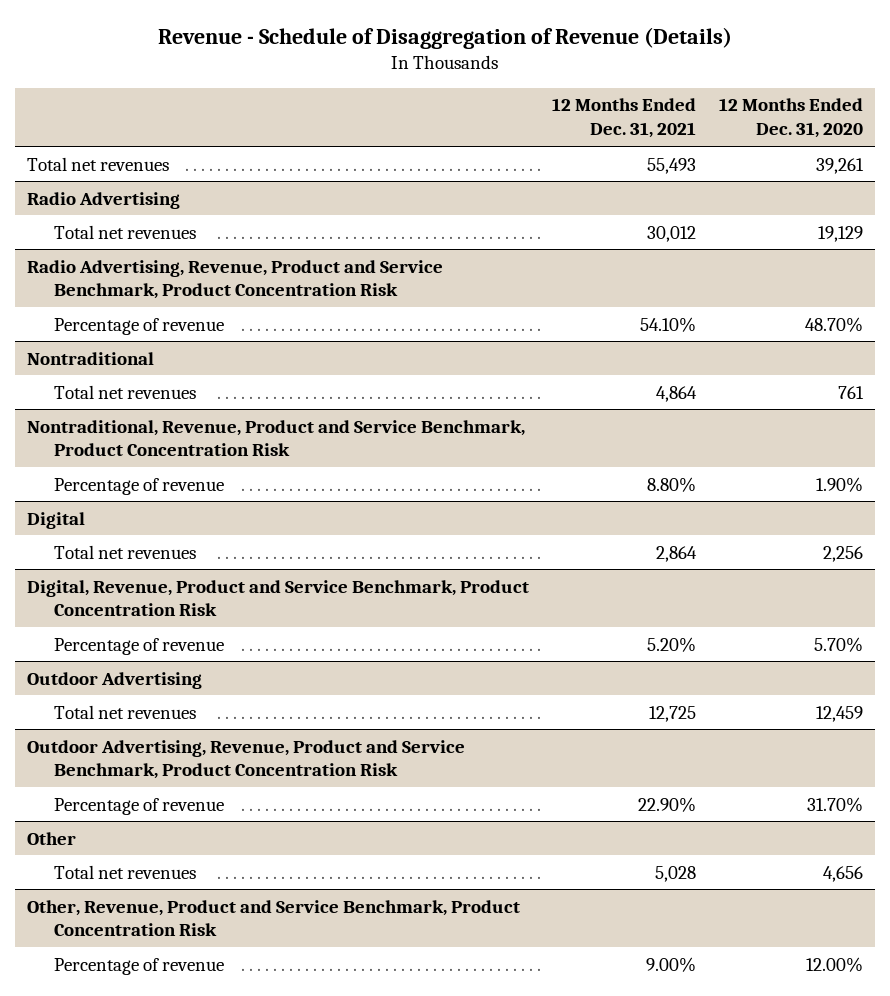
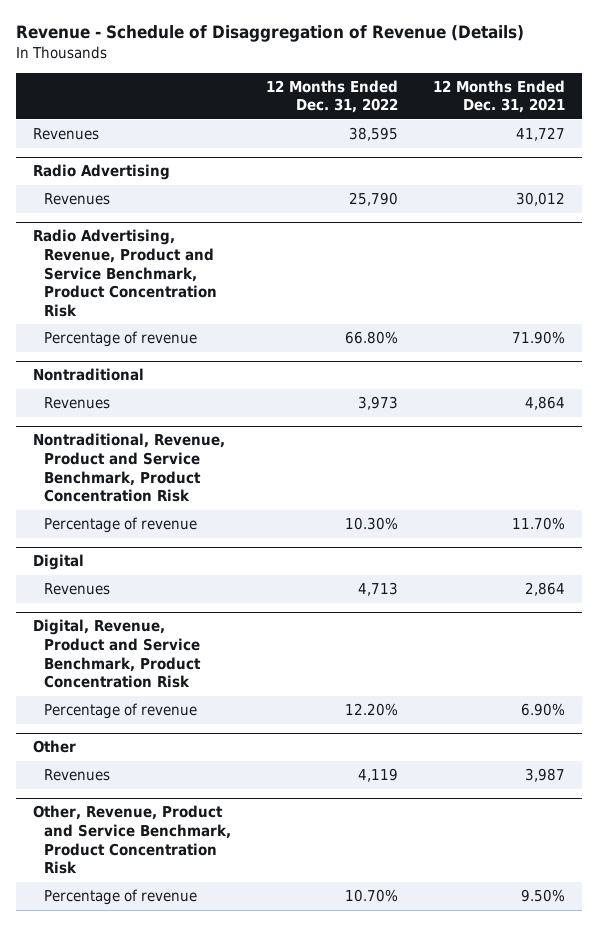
- | 12 Months Ended Dec. 31, 2021 | 12 Months Ended Dec. 31, 2020
+ | 12 Months Ended Dec. 31, 2022 | 12 Months Ended Dec. 31, 2021
- Total net revenues | 55,493 | 39,261
+ Revenues | 38,595 | 41,727
@ Radio Advertising
- Total net revenues | 30,012 | 19,129
+ Revenues | 25,790 | 30,012
@ Radio Advertising, Revenue, Product and Service Benchmark, Product Concentration Risk
- Percentage of revenue | 54.10% | 48.70%
+ Percentage of revenue | 66.80% | 71.90%
@ Nontraditional
- Total net revenues | 4,864 | 761
+ Revenues | 3,973 | 4,864
@ Nontraditional, Revenue, Product and Service Benchmark, Product Concentration Risk
- Percentage of revenue | 8.80% | 1.90%
+ Percentage of revenue | 10.30% | 11.70%
@ Digital
- Total net revenues | 2,864 | 2,256
+ Revenues | 4,713 | 2,864
@ Digital, Revenue, Product and Service Benchmark, Product Concentration Risk
- Percentage of revenue | 5.20% | 5.70%
- Outdoor Advertising
- Total net revenues | 12,725 | 12,459
- Outdoor Advertising, Revenue, Product and Service Benchmark, Product Concentration Risk
- Percentage of revenue | 22.90% | 31.70%
@ Digital, Revenue, Product and Service Benchmark, Product Concentration Risk
+ Percentage of revenue | 12.20% | 6.90%
@ Other
- Total net revenues | 5,028 | 4,656
+ Revenues | 4,119 | 3,987
@ Other, Revenue, Product and Service Benchmark, Product Concentration Risk
- Percentage of revenue | 9.00% | 12.00%
+ Percentage of revenue | 10.70% | 9.50%

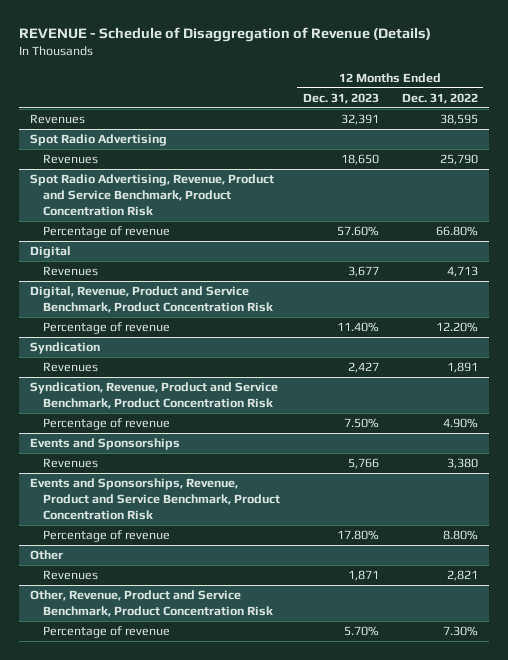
- Revenue - Schedule of Disaggregation of Revenue (Details)
+ REVENUE - Schedule of Disaggregation of Revenue (Details)
- | 12 Months Ended Dec. 31, 2022 | 12 Months Ended Dec. 31, 2021
+ | 12 Months Ended Dec. 31, 2023 | 12 Months Ended Dec. 31, 2022
- Radio Advertising
+ Spot Radio Advertising
- Radio Advertising, Revenue, Product and Service Benchmark, Product Concentration Risk
+ Spot Radio Advertising, Revenue, Product and Service Benchmark, Product Concentration Risk
- Nontraditional
- Revenues | 3,973 | 4,864
- Nontraditional, Revenue, Product and Service Benchmark, Product Concentration Risk
- Percentage of revenue | 10.30% | 11.70%
+ Syndication
+ Revenues | 2,427 | 1,891
+ Syndication, Revenue, Product and Service Benchmark, Product Concentration Risk
+ Percentage of revenue | 7.50% | 4.90%
+ Events and Sponsorships
+ Revenues | 5,766 | 3,380
+ Events and Sponsorships, Revenue, Product and Service Benchmark, Product Concentration Risk
+ Percentage of revenue | 17.80% | 8.80%
@ Other
- Revenues | 4,119 | 3,987
+ Revenues | 1,871 | 2,821
@ Other, Revenue, Product and Service Benchmark, Product Concentration Risk
- Percentage of revenue | 10.70% | 9.50%
+ Percentage of revenue | 5.70% | 7.30%

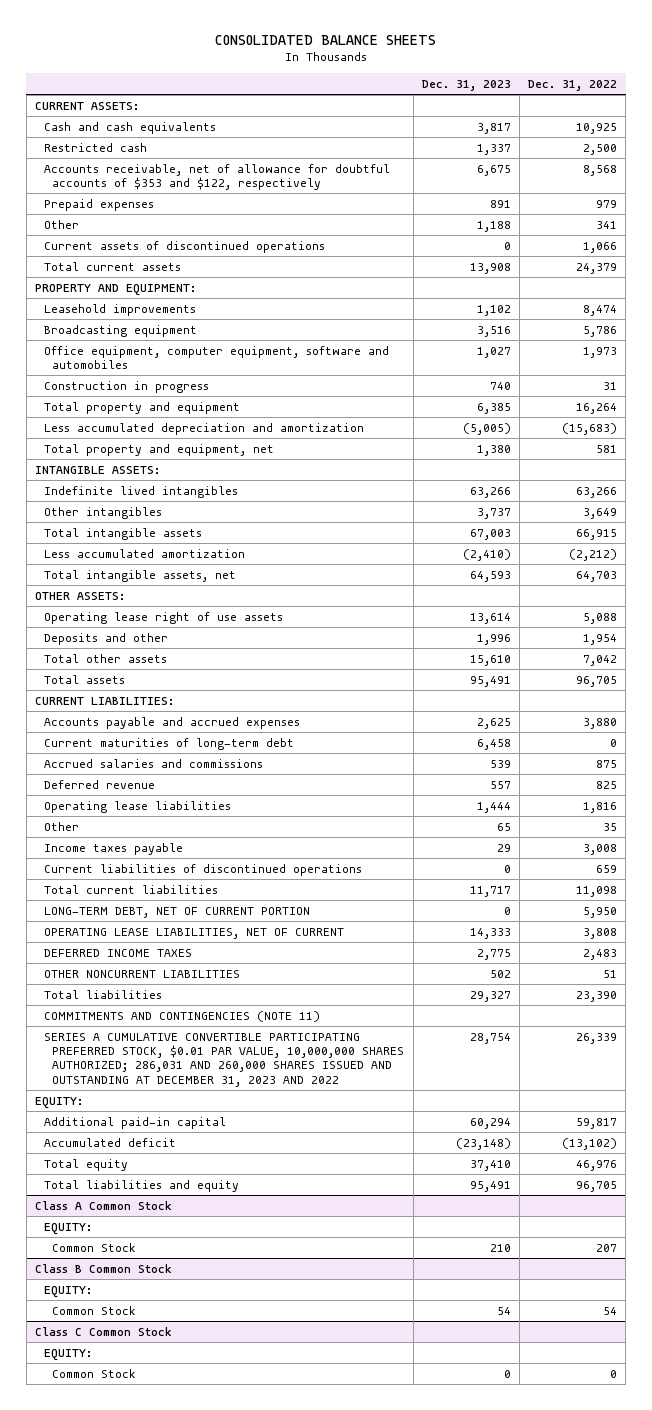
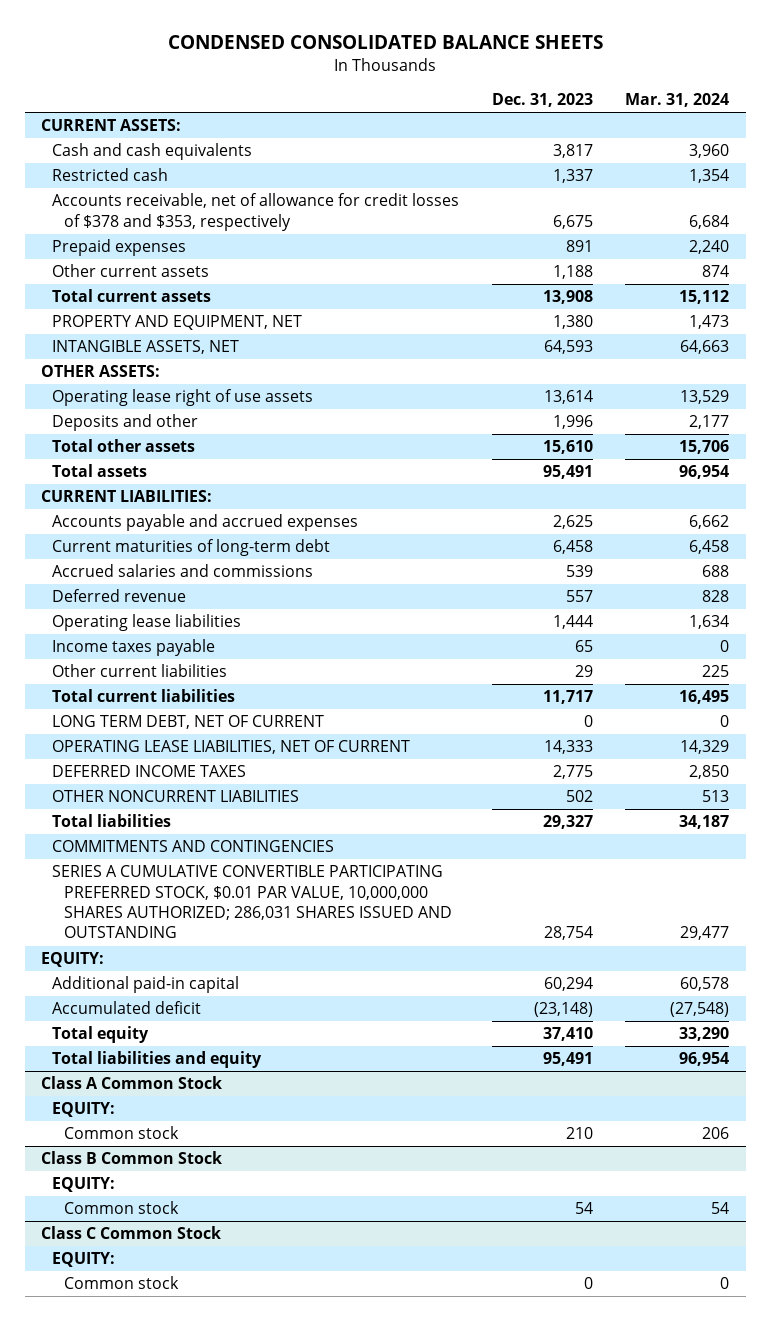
- CONSOLIDATED BALANCE SHEETS
+ CONDENSED CONSOLIDATED BALANCE SHEETS
- | Dec. 31, 2023 | Dec. 31, 2022
+ | Dec. 31, 2023 | Mar. 31, 2024
- Accounts receivable, net of allowance for doubtful accounts of $353 and $122, respectively | 6,675 | 8,568
+ Accounts receivable, net of allowance for credit losses of $378 and $353, respectively | 6,675 | 6,684
- Other | 1,188 | 341
- Current assets of discontinued operations | 0 | 1,066
+ Other current assets | 1,188 | 874
- PROPERTY AND EQUIPMENT:
- Leasehold improvements | 1,102 | 8,474
- Broadcasting equipment | 3,516 | 5,786
- Office equipment, computer equipment, software and automobiles | 1,027 | 1,973
- Construction in progress | 740 | 31
- Total property and equipment | 6,385 | 16,264
- Less accumulated depreciation and amortization | (5,005) | (15,683)
- Total property and equipment, net | 1,380 | 581
- INTANGIBLE ASSETS:
- Indefinite lived intangibles | 63,266 | 63,266
- Other intangibles | 3,737 | 3,649
- Total intangible assets | 67,003 | 66,915
- Less accumulated amortization | (2,410) | (2,212)
- Total intangible assets, net | 64,593 | 64,703
+ PROPERTY AND EQUIPMENT, NET | 1,380 | 1,473
+ INTANGIBLE ASSETS, NET | 64,593 | 64,663
- Other | 65 | 35
- Income taxes payable | 29 | 3,008
- Current liabilities of discontinued operations | 0 | 659
+ Income taxes payable | 65 | 0
+ Other current liabilities | 29 | 225
- LONG-TERM DEBT, NET OF CURRENT PORTION | 0 | 5,950
+ LONG TERM DEBT, NET OF CURRENT | 0 | 0
- COMMITMENTS AND CONTINGENCIES (NOTE 11)
- SERIES A CUMULATIVE CONVERTIBLE PARTICIPATING PREFERRED STOCK, $0.01 PAR VALUE, 10,000,000 SHARES AUTHORIZED; 286,031 AND 260,000 SHARES ISSUED AND OUTSTANDING AT DECEMBER 31, 2023 AND 2022 | 28,754 | 26,339
+ COMMITMENTS AND CONTINGENCIES
+ SERIES A CUMULATIVE CONVERTIBLE PARTICIPATING PREFERRED STOCK, $0.01 PAR VALUE, 10,000,000 SHARES AUTHORIZED; 286,031 SHARES ISSUED AND OUTSTANDING | 28,754 | 29,477
@ Class A Common Stock
- Common Stock | 210 | 207
+ Common stock | 210 | 206
@ Class B Common Stock
- Common Stock | 54 | 54
+ Common stock | 54 | 54
@ Class C Common Stock
- Common Stock | 0 | 0
+ Common stock | 0 | 0

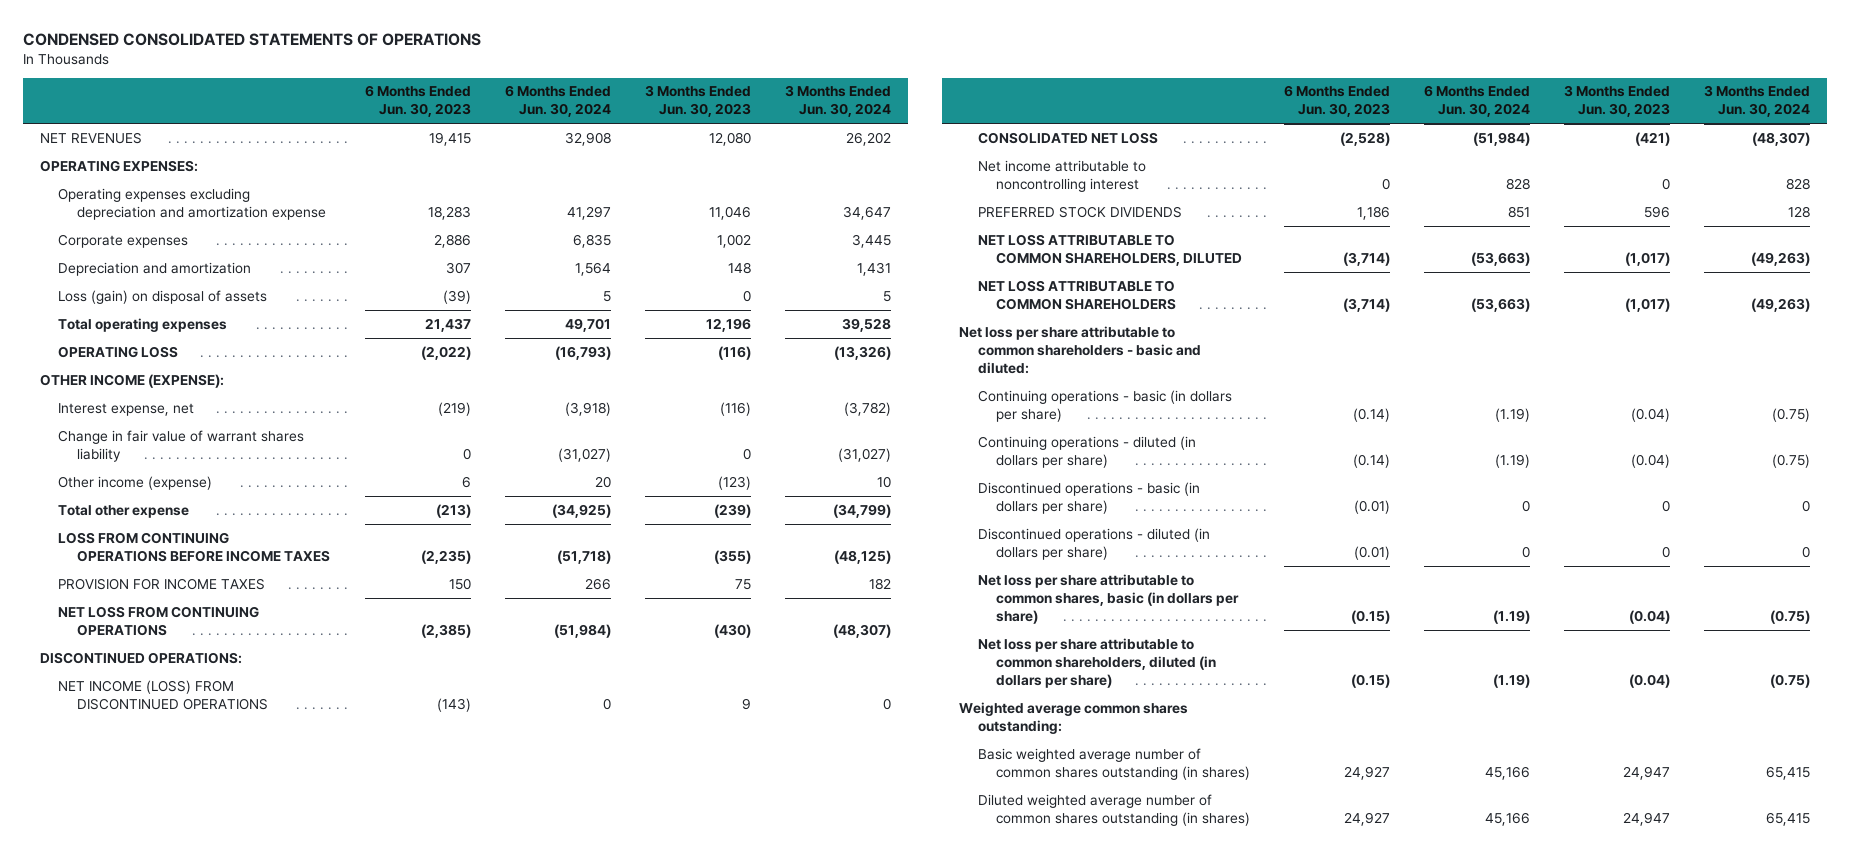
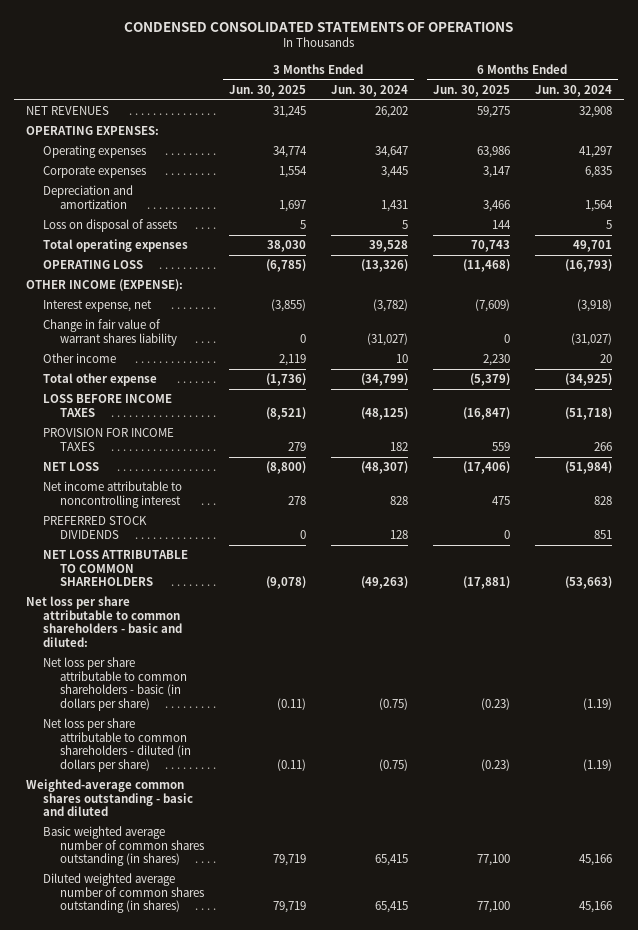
- | 6 Months Ended Jun. 30, 2023 | 6 Months Ended Jun. 30, 2024 | 3 Months Ended Jun. 30, 2023 | 3 Months Ended Jun. 30, 2024
+ | 3 Months Ended Jun. 30, 2025 | 3 Months Ended Jun. 30, 2024 | 6 Months Ended Jun. 30, 2025 | 6 Months Ended Jun. 30, 2024
- Operating expenses excluding depreciation and amortization expense | 18,283 | 41,297 | 11,046 | 34,647
+ Operating expenses | 34,774 | 34,647 | 63,986 | 41,297
- Loss (gain) on disposal of assets | (39) | 5 | 0 | 5
+ Loss on disposal of assets | 5 | 5 | 144 | 5
- Other income (expense) | 6 | 20 | (123) | 10
+ Other income | 2,119 | 10 | 2,230 | 20
- LOSS FROM CONTINUING OPERATIONS BEFORE INCOME TAXES | (2,235) | (51,718) | (355) | (48,125)
+ LOSS BEFORE INCOME TAXES | (8,521) | (48,125) | (16,847) | (51,718)
- NET LOSS FROM CONTINUING OPERATIONS | (2,385) | (51,984) | (430) | (48,307)
- DISCONTINUED OPERATIONS:
- NET INCOME (LOSS) FROM DISCONTINUED OPERATIONS | (143) | 0 | 9 | 0
- CONSOLIDATED NET LOSS | (2,528) | (51,984) | (421) | (48,307)
+ NET LOSS | (8,800) | (48,307) | (17,406) | (51,984)
- NET LOSS ATTRIBUTABLE TO COMMON SHAREHOLDERS, DILUTED | (3,714) | (53,663) | (1,017) | (49,263)
- Continuing operations - basic (in dollars per share) | (0.14) | (1.19) | (0.04) | (0.75)
- Continuing operations - diluted (in dollars per share) | (0.14) | (1.19) | (0.04) | (0.75)
- Discontinued operations - basic (in dollars per share) | (0.01) | 0 | 0 | 0
- Discontinued operations - diluted (in dollars per share) | (0.01) | 0 | 0 | 0
- Net loss per share attributable to common shares, basic (in dollars per share) | (0.15) | (1.19) | (0.04) | (0.75)
- Net loss per share attributable to common shareholders, diluted (in dollars per share) | (0.15) | (1.19) | (0.04) | (0.75)
- Weighted average common shares outstanding:
+ Net loss per share attributable to common shareholders - basic (in dollars per share) | (0.11) | (0.75) | (0.23) | (1.19)
+ Net loss per share attributable to common shareholders - diluted (in dollars per share) | (0.11) | (0.75) | (0.23) | (1.19)
+ Weighted-average common shares outstanding - basic and diluted

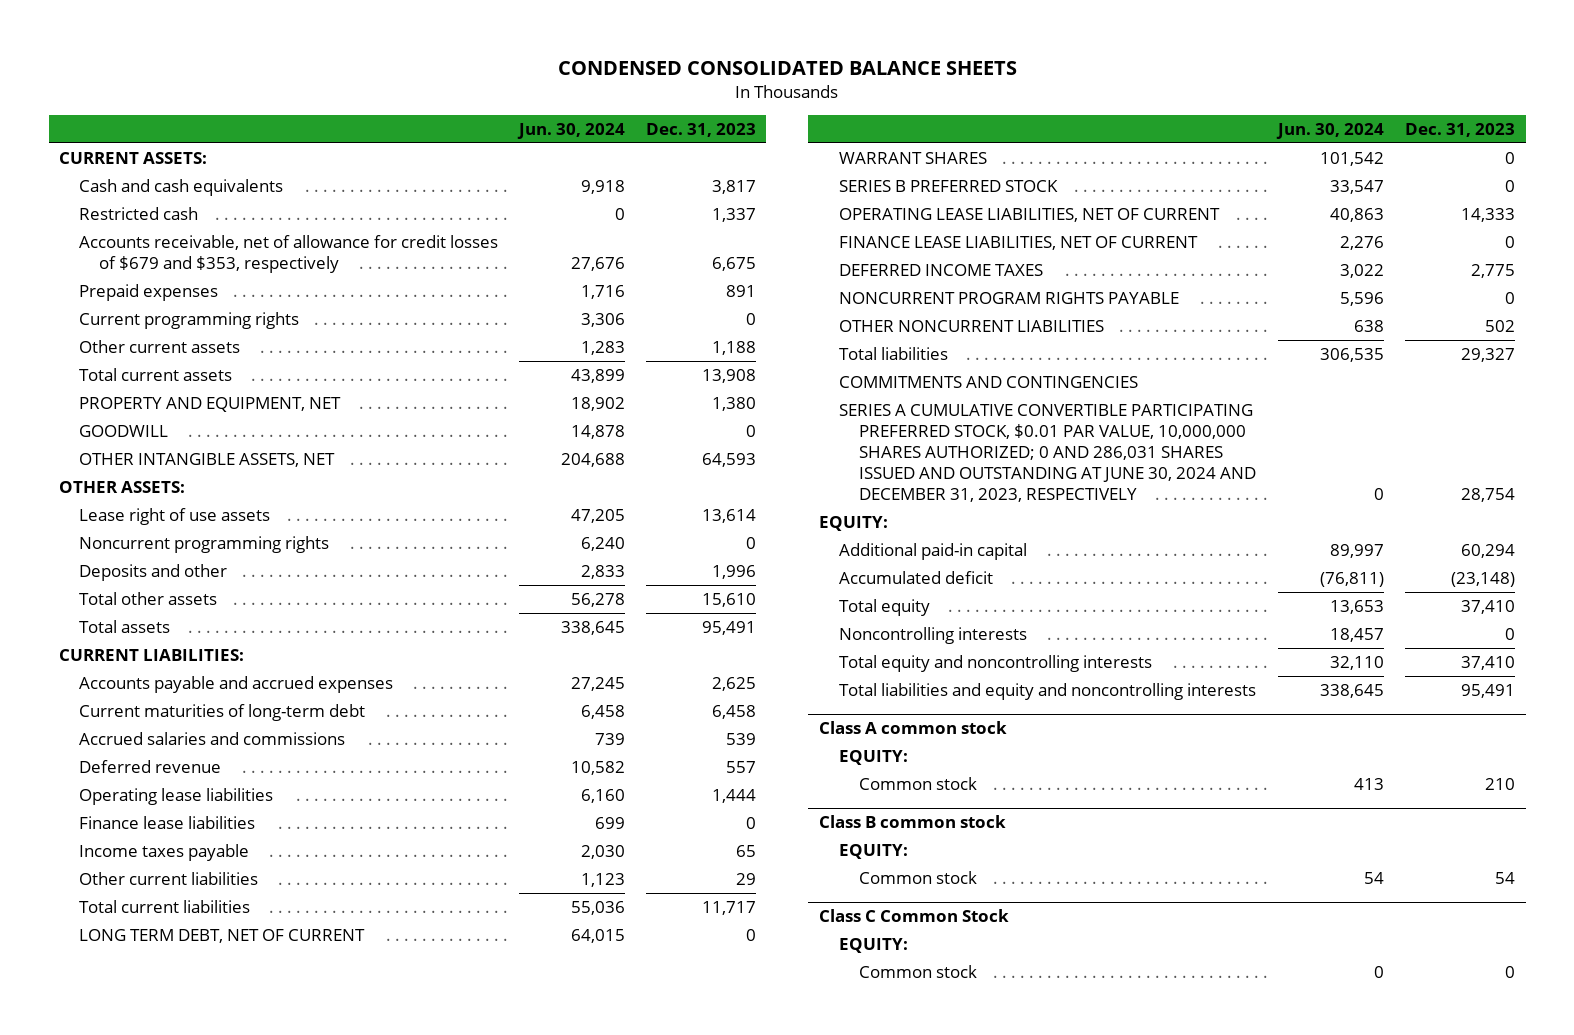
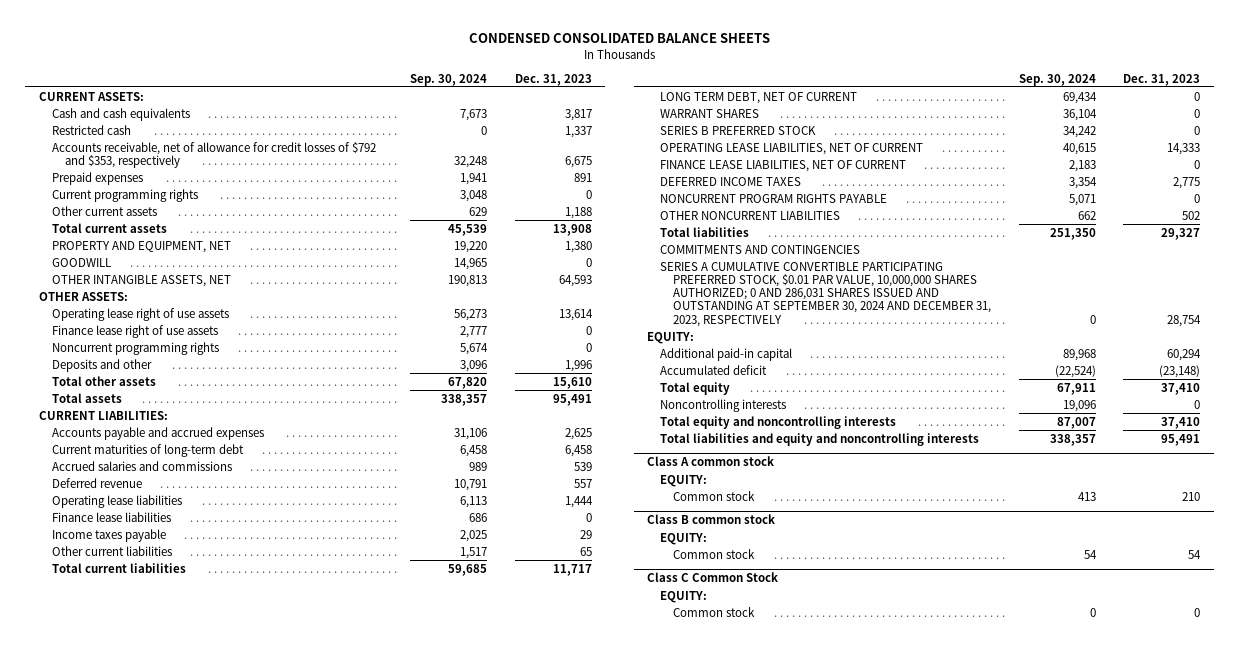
- | Jun. 30, 2024 | Dec. 31, 2023
+ | Sep. 30, 2024 | Dec. 31, 2023
- Accounts receivable, net of allowance for credit losses of $679 and $353, respectively | 27,676 | 6,675
+ Accounts receivable, net of allowance for credit losses of $792 and $353, respectively | 32,248 | 6,675
- Lease right of use assets | 47,205 | 13,614
+ Operating lease right of use assets | 56,273 | 13,614
+ Finance lease right of use assets | 2,777 | 0
- Income taxes payable | 2,030 | 65
- Other current liabilities | 1,123 | 29
+ Income taxes payable | 2,025 | 29
+ Other current liabilities | 1,517 | 65
- SERIES A CUMULATIVE CONVERTIBLE PARTICIPATING PREFERRED STOCK, $0.01 PAR VALUE, 10,000,000 SHARES AUTHORIZED; 0 AND 286,031 SHARES ISSUED AND OUTSTANDING AT JUNE 30, 2024 AND DECEMBER 31, 2023, RESPECTIVELY | 0 | 28,754
+ SERIES A CUMULATIVE CONVERTIBLE PARTICIPATING PREFERRED STOCK, $0.01 PAR VALUE, 10,000,000 SHARES AUTHORIZED; 0 AND 286,031 SHARES ISSUED AND OUTSTANDING AT SEPTEMBER 30, 2024 AND DECEMBER 31, 2023, RESPECTIVELY | 0 | 28,754

